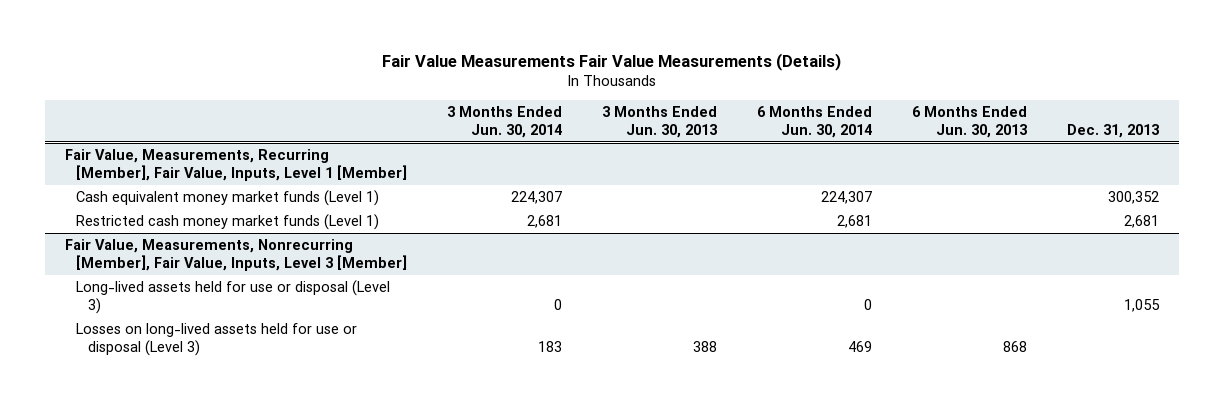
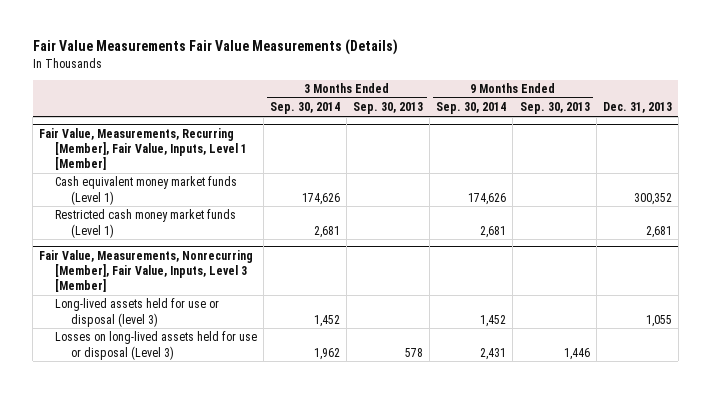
- | 3 Months Ended Jun. 30, 2014 | 3 Months Ended Jun. 30, 2013 | 6 Months Ended Jun. 30, 2014 | 6 Months Ended Jun. 30, 2013 | Dec. 31, 2013
+ | 3 Months Ended Sep. 30, 2014 | 3 Months Ended Sep. 30, 2013 | 9 Months Ended Sep. 30, 2014 | 9 Months Ended Sep. 30, 2013 | Dec. 31, 2013
@ Fair Value, Measurements, Nonrecurring [Member], Fair Value, Inputs, Level 3 [Member]
- Long-lived assets held for use or disposal (Level 3) | 0 | | 0 | | 1,055
+ Long-lived assets held for use or disposal (level 3) | 1,452 | | 1,452 | | 1,055

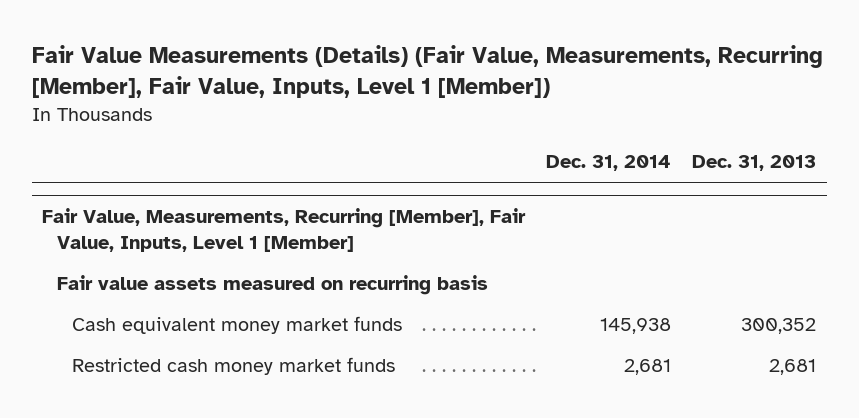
- Fair Value Measurements Fair Value Measurements (Details)
+ Fair Value Measurements (Details) (Fair Value, Measurements, Recurring [Member], Fair Value, Inputs, Level 1 [Member])
- | 3 Months Ended Sep. 30, 2014 | 3 Months Ended Sep. 30, 2013 | 9 Months Ended Sep. 30, 2014 | 9 Months Ended Sep. 30, 2013 | Dec. 31, 2013
+ | Dec. 31, 2014 | Dec. 31, 2013
@ Fair Value, Measurements, Recurring [Member], Fair Value, Inputs, Level 1 [Member]
- Cash equivalent money market funds (Level 1) | 174,626 | | 174,626 | | 300,352
- Restricted cash money market funds (Level 1) | 2,681 | | 2,681 | | 2,681
- Fair Value, Measurements, Nonrecurring [Member], Fair Value, Inputs, Level 3 [Member]
- Long-lived assets held for use or disposal (level 3) | 1,452 | | 1,452 | | 1,055
- Losses on long-lived assets held for use or disposal (Level 3) | 1,962 | 578 | 2,431 | 1,446 |
@ Fair Value, Measurements, Recurring [Member], Fair Value, Inputs, Level 1 [Member]
+ Fair value assets measured on recurring basis
+ Cash equivalent money market funds | 145,938 | 300,352
+ Restricted cash money market funds | 2,681 | 2,681

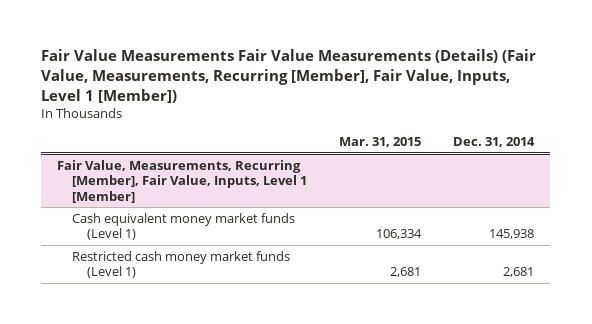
- Fair Value Measurements (Details) (Fair Value, Measurements, Recurring [Member], Fair Value, Inputs, Level 1 [Member])
+ Fair Value Measurements Fair Value Measurements (Details) (Fair Value, Measurements, Recurring [Member], Fair Value, Inputs, Level 1 [Member])
- | Dec. 31, 2014 | Dec. 31, 2013
+ | Mar. 31, 2015 | Dec. 31, 2014
@ Fair Value, Measurements, Recurring [Member], Fair Value, Inputs, Level 1 [Member]
- Fair value assets measured on recurring basis
- Cash equivalent money market funds | 145,938 | 300,352
- Restricted cash money market funds | 2,681 | 2,681
+ Cash equivalent money market funds (Level 1) | 106,334 | 145,938
+ Restricted cash money market funds (Level 1) | 2,681 | 2,681

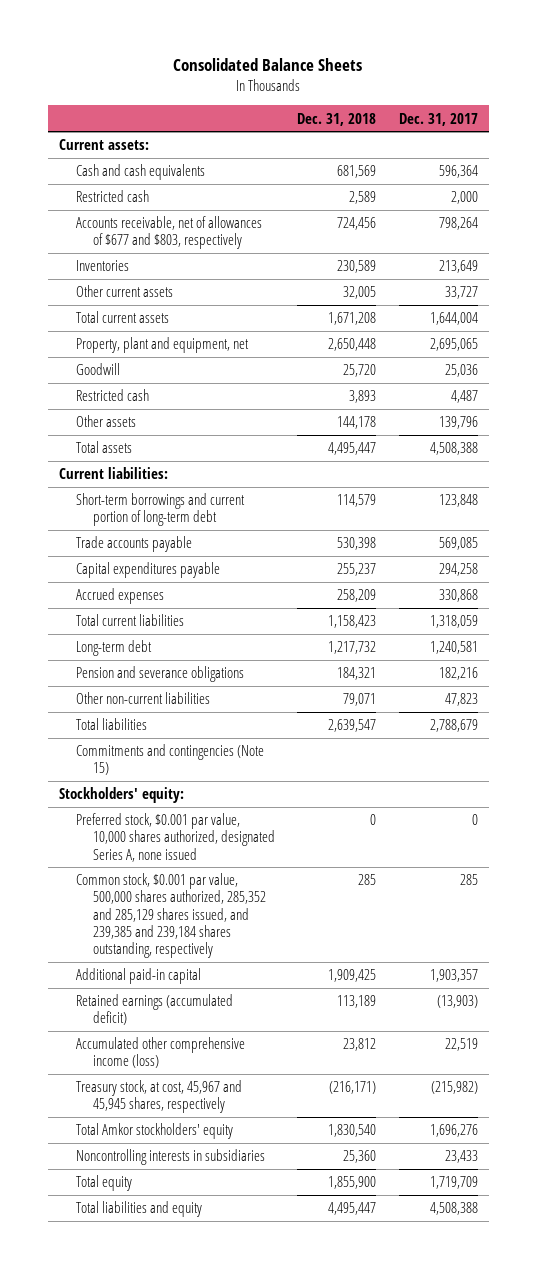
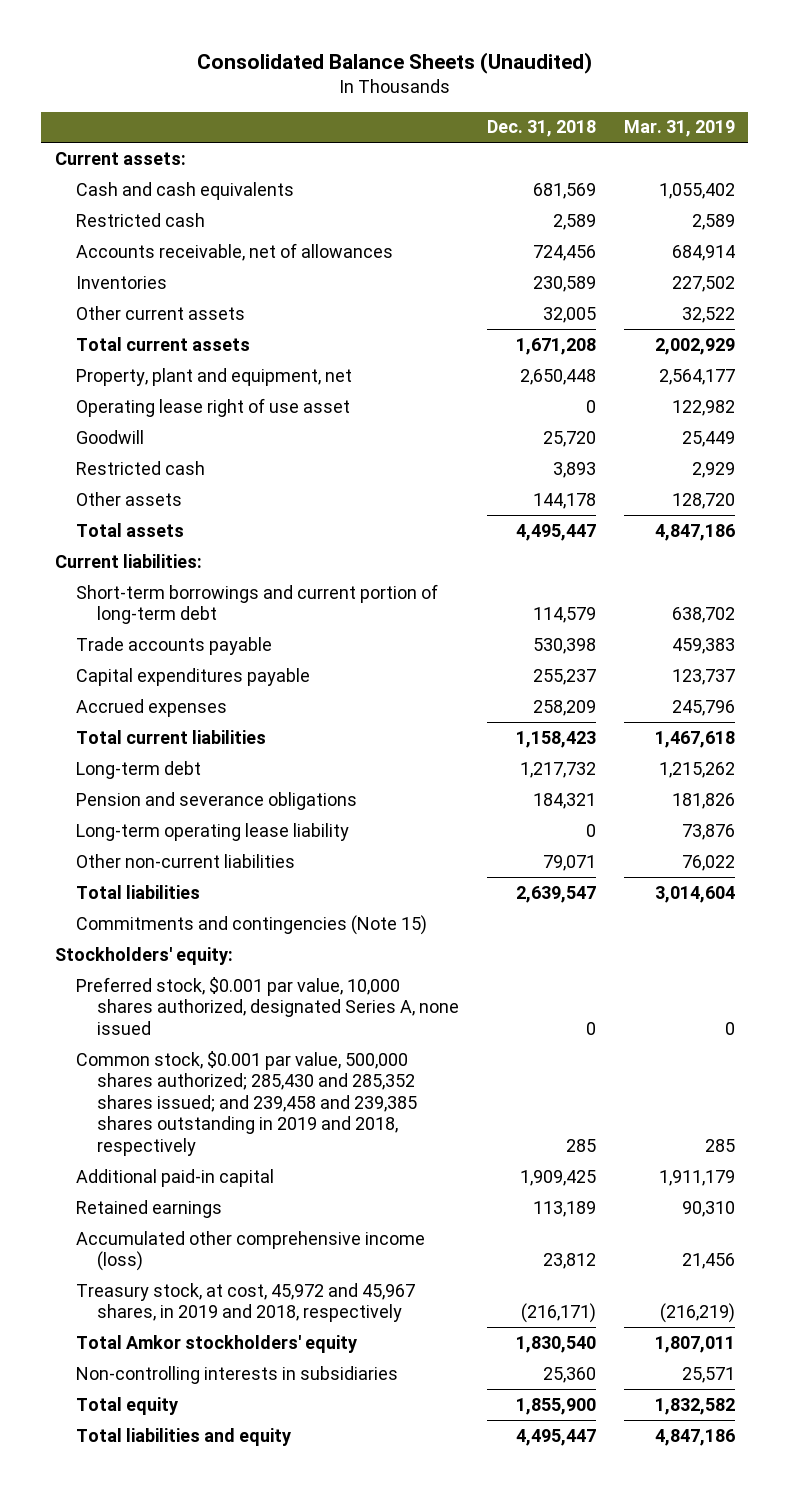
- Consolidated Balance Sheets
+ Consolidated Balance Sheets (Unaudited)
- | Dec. 31, 2018 | Dec. 31, 2017
+ | Dec. 31, 2018 | Mar. 31, 2019
- Accounts receivable, net of allowances of $677 and $803, respectively | 724,456 | 798,264
+ Accounts receivable, net of allowances | 724,456 | 684,914
+ Operating lease right of use asset | 0 | 122,982
+ Long-term operating lease liability | 0 | 73,876
- Common stock, $0.001 par value, 500,000 shares authorized, 285,352 and 285,129 shares issued, and 239,385 and 239,184 shares outstanding, respectively | 285 | 285
+ Common stock, $0.001 par value, 500,000 shares authorized; 285,430 and 285,352 shares issued; and 239,458 and 239,385 shares outstanding in 2019 and 2018, respectively | 285 | 285
- Retained earnings (accumulated deficit) | 113,189 | (13,903)
+ Retained earnings | 113,189 | 90,310
- Treasury stock, at cost, 45,967 and 45,945 shares, respectively | (216,171) | (215,982)
+ Treasury stock, at cost, 45,972 and 45,967 shares, in 2019 and 2018, respectively | (216,171) | (216,219)
- Noncontrolling interests in subsidiaries | 25,360 | 23,433
+ Non-controlling interests in subsidiaries | 25,360 | 25,571

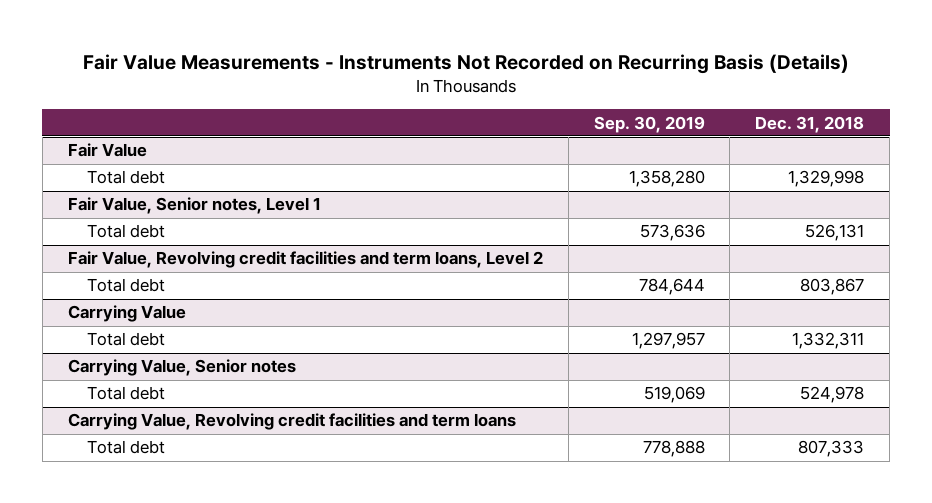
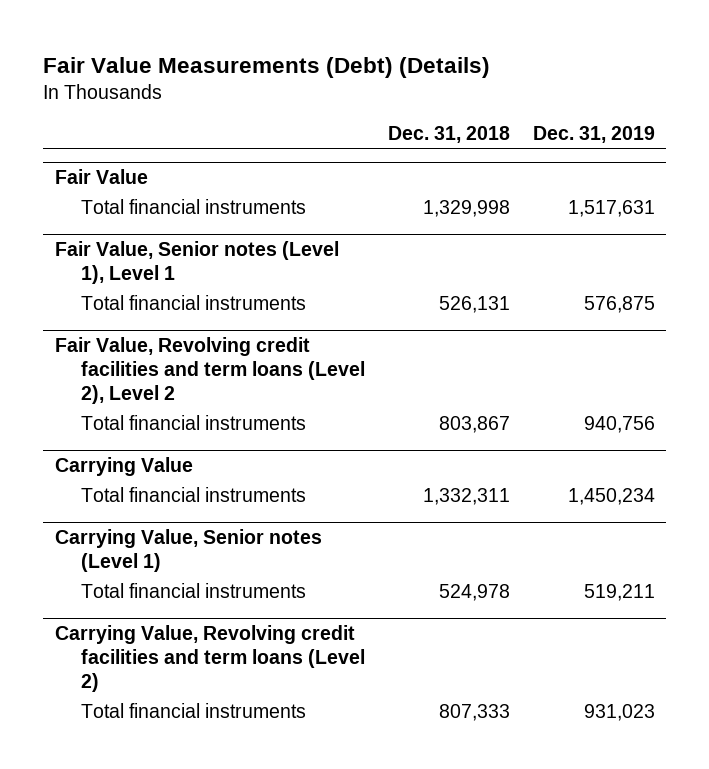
- Fair Value Measurements - Instruments Not Recorded on Recurring Basis (Details)
+ Fair Value Measurements (Debt) (Details)
- | Sep. 30, 2019 | Dec. 31, 2018
+ | Dec. 31, 2018 | Dec. 31, 2019
@ Fair Value
- Total debt | 1,358,280 | 1,329,998
- Fair Value, Senior notes, Level 1
- Total debt | 573,636 | 526,131
- Fair Value, Revolving credit facilities and term loans, Level 2
- Total debt | 784,644 | 803,867
@ Fair Value
+ Total financial instruments | 1,329,998 | 1,517,631
+ Fair Value, Senior notes (Level 1), Level 1
+ Total financial instruments | 526,131 | 576,875
+ Fair Value, Revolving credit facilities and term loans (Level 2), Level 2
+ Total financial instruments | 803,867 | 940,756
@ Carrying Value
- Total debt | 1,297,957 | 1,332,311
- Carrying Value, Senior notes
- Total debt | 519,069 | 524,978
- Carrying Value, Revolving credit facilities and term loans
- Total debt | 778,888 | 807,333
@ Carrying Value
+ Total financial instruments | 1,332,311 | 1,450,234
+ Carrying Value, Senior notes (Level 1)
+ Total financial instruments | 524,978 | 519,211
+ Carrying Value, Revolving credit facilities and term loans (Level 2)
+ Total financial instruments | 807,333 | 931,023

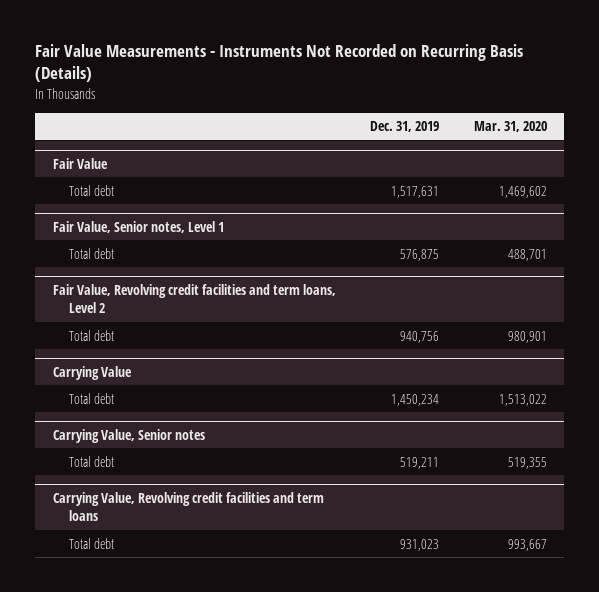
- Fair Value Measurements (Debt) (Details)
+ Fair Value Measurements - Instruments Not Recorded on Recurring Basis (Details)
- | Dec. 31, 2018 | Dec. 31, 2019
+ | Dec. 31, 2019 | Mar. 31, 2020
@ Fair Value
- Total financial instruments | 1,329,998 | 1,517,631
- Fair Value, Senior notes (Level 1), Level 1
- Total financial instruments | 526,131 | 576,875
- Fair Value, Revolving credit facilities and term loans (Level 2), Level 2
- Total financial instruments | 803,867 | 940,756
@ Fair Value
+ Total debt | 1,517,631 | 1,469,602
+ Fair Value, Senior notes, Level 1
+ Total debt | 576,875 | 488,701
+ Fair Value, Revolving credit facilities and term loans, Level 2
+ Total debt | 940,756 | 980,901
@ Carrying Value
- Total financial instruments | 1,332,311 | 1,450,234
- Carrying Value, Senior notes (Level 1)
- Total financial instruments | 524,978 | 519,211
- Carrying Value, Revolving credit facilities and term loans (Level 2)
- Total financial instruments | 807,333 | 931,023
@ Carrying Value
+ Total debt | 1,450,234 | 1,513,022
+ Carrying Value, Senior notes
+ Total debt | 519,211 | 519,355
+ Carrying Value, Revolving credit facilities and term loans
+ Total debt | 931,023 | 993,667

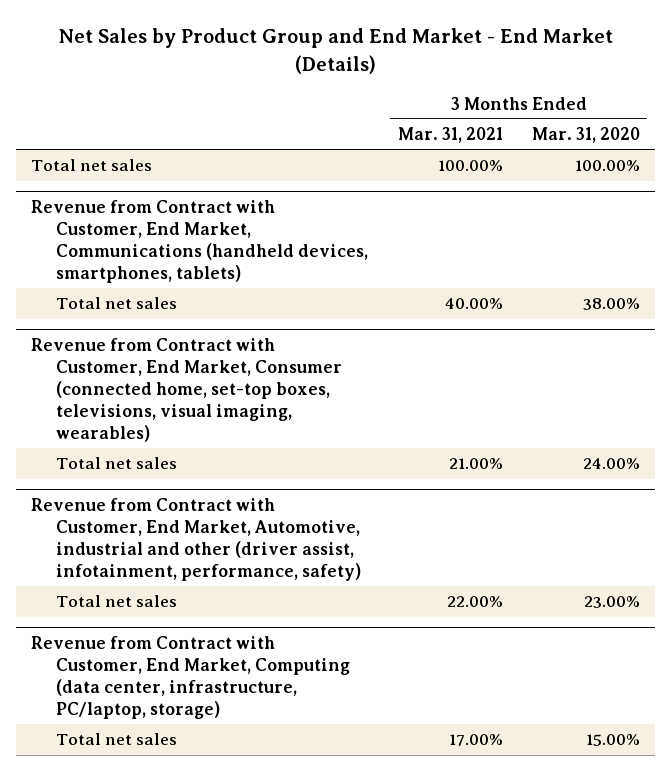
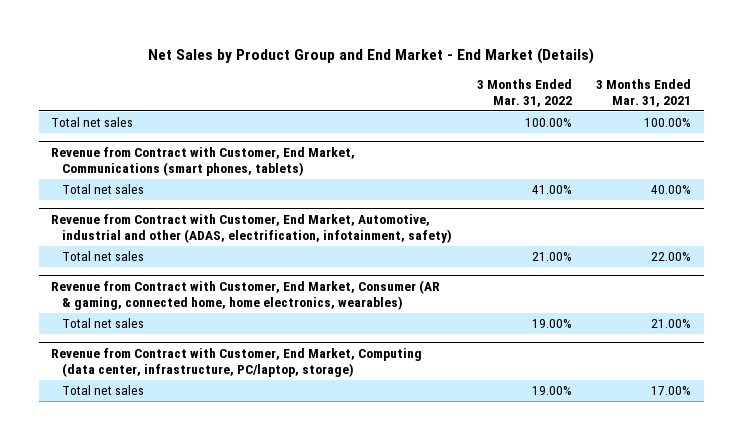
- | 3 Months Ended Mar. 31, 2021 | 3 Months Ended Mar. 31, 2020
+ | 3 Months Ended Mar. 31, 2022 | 3 Months Ended Mar. 31, 2021
- Revenue from Contract with Customer, End Market, Communications (handheld devices, smartphones, tablets)
+ Revenue from Contract with Customer, End Market, Communications (smart phones, tablets)
- Revenue from Contract with Customer, End Market, Consumer (connected home, set-top boxes, televisions, visual imaging, wearables)
- Total net sales | 21.00% | 24.00%
- Revenue from Contract with Customer, End Market, Automotive, industrial and other (driver assist, infotainment, performance, safety)
+ Revenue from Contract with Customer, End Market, Automotive, industrial and other (ADAS, electrification, infotainment, safety)
+ Revenue from Contract with Customer, End Market, Consumer (AR & gaming, connected home, home electronics, wearables)
+ Total net sales | 19.00% | 21.00%

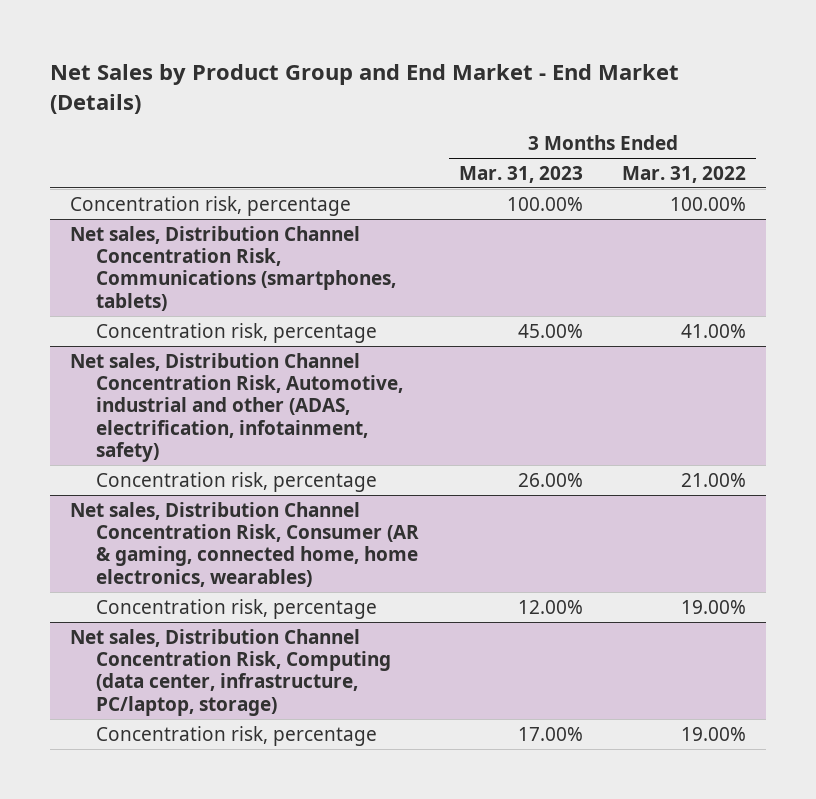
- | 3 Months Ended Mar. 31, 2022 | 3 Months Ended Mar. 31, 2021
+ | 3 Months Ended Mar. 31, 2023 | 3 Months Ended Mar. 31, 2022
- Total net sales | 100.00% | 100.00%
- Revenue from Contract with Customer, End Market, Communications (smart phones, tablets)
- Total net sales | 41.00% | 40.00%
- Revenue from Contract with Customer, End Market, Automotive, industrial and other (ADAS, electrification, infotainment, safety)
- Total net sales | 21.00% | 22.00%
- Revenue from Contract with Customer, End Market, Consumer (AR & gaming, connected home, home electronics, wearables)
- Total net sales | 19.00% | 21.00%
- Revenue from Contract with Customer, End Market, Computing (data center, infrastructure, PC/laptop, storage)
- Total net sales | 19.00% | 17.00%
+ Concentration risk, percentage | 100.00% | 100.00%
+ Net sales, Distribution Channel Concentration Risk, Communications (smartphones, tablets)
+ Concentration risk, percentage | 45.00% | 41.00%
+ Net sales, Distribution Channel Concentration Risk, Automotive, industrial and other (ADAS, electrification, infotainment, safety)
+ Concentration risk, percentage | 26.00% | 21.00%
+ Net sales, Distribution Channel Concentration Risk, Consumer (AR & gaming, connected home, home electronics, wearables)
+ Concentration risk, percentage | 12.00% | 19.00%
+ Net sales, Distribution Channel Concentration Risk, Computing (data center, infrastructure, PC/laptop, storage)
+ Concentration risk, percentage | 17.00% | 19.00%

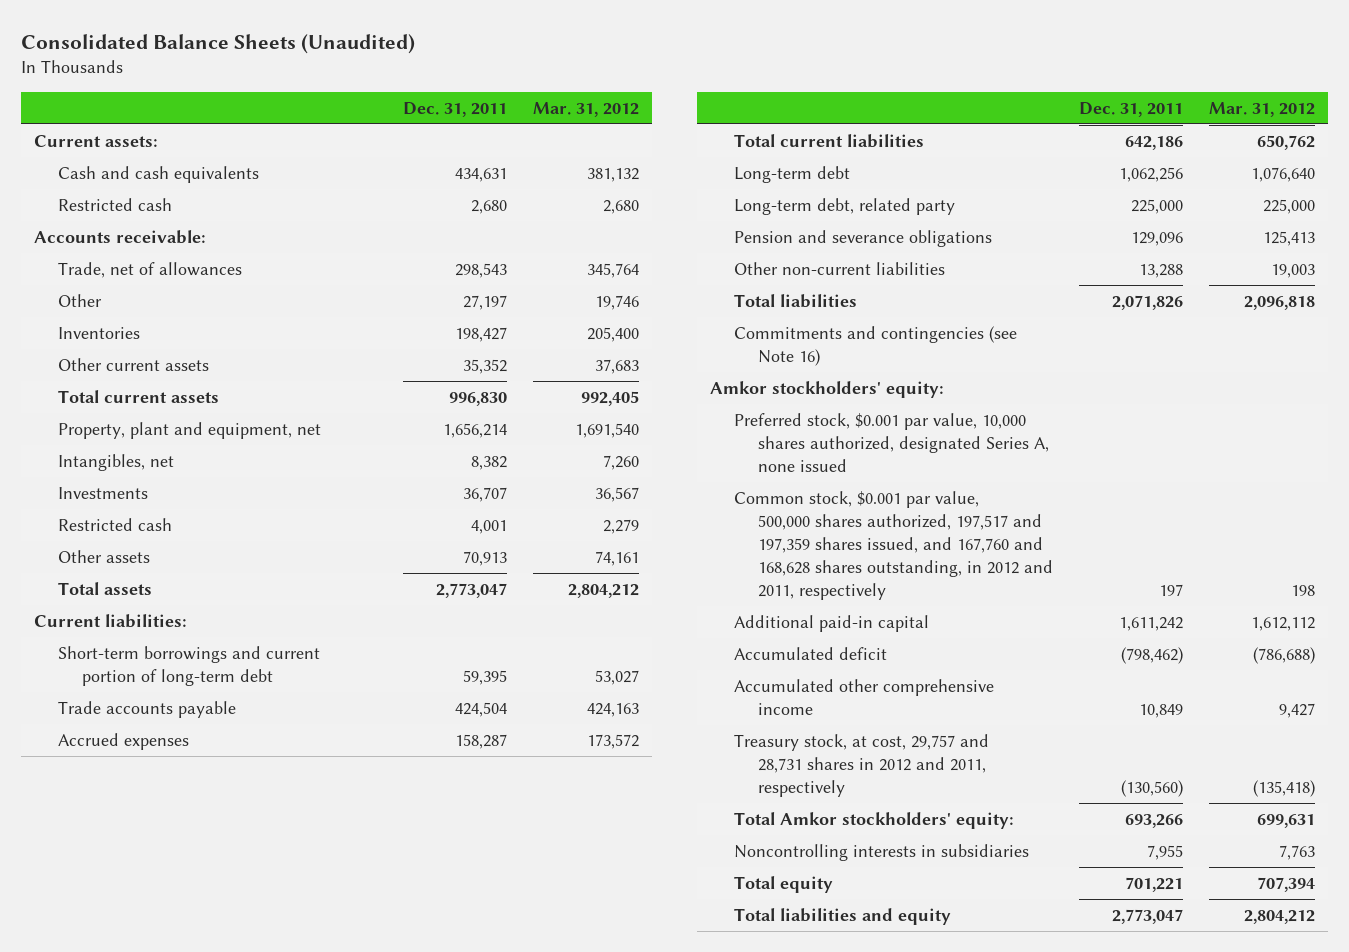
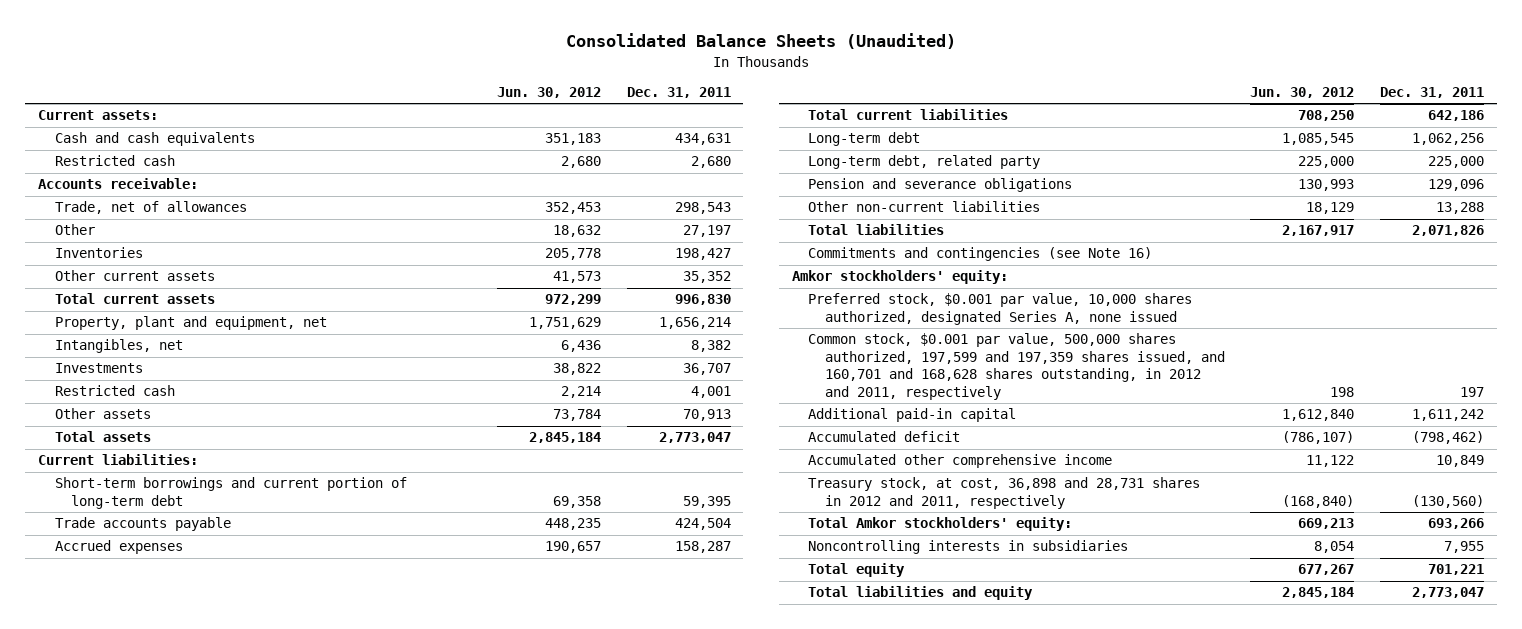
- | Dec. 31, 2011 | Mar. 31, 2012
+ | Jun. 30, 2012 | Dec. 31, 2011
- Common stock, $0.001 par value, 500,000 shares authorized, 197,517 and 197,359 shares issued, and 167,760 and 168,628 shares outstanding, in 2012 and 2011, respectively | 197 | 198
+ Common stock, $0.001 par value, 500,000 shares authorized, 197,599 and 197,359 shares issued, and 160,701 and 168,628 shares outstanding, in 2012 and 2011, respectively | 198 | 197
- Treasury stock, at cost, 29,757 and 28,731 shares in 2012 and 2011, respectively | (130,560) | (135,418)
+ Treasury stock, at cost, 36,898 and 28,731 shares in 2012 and 2011, respectively | (168,840) | (130,560)

